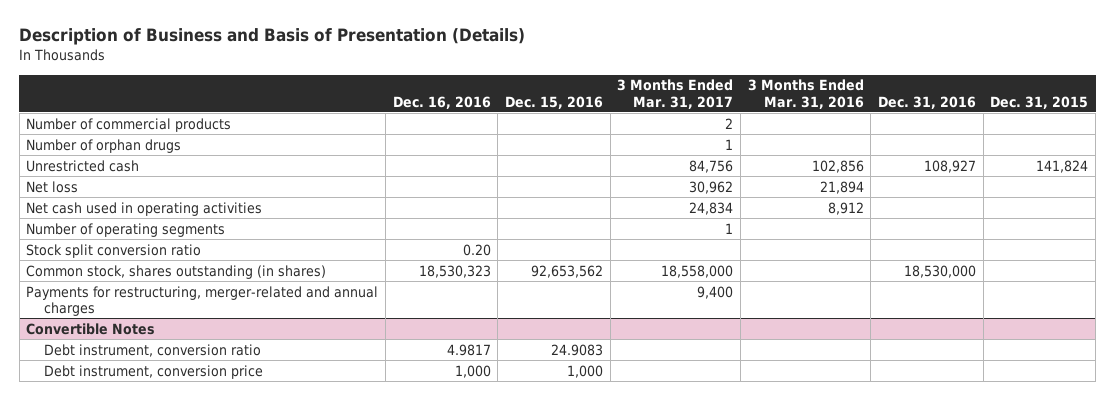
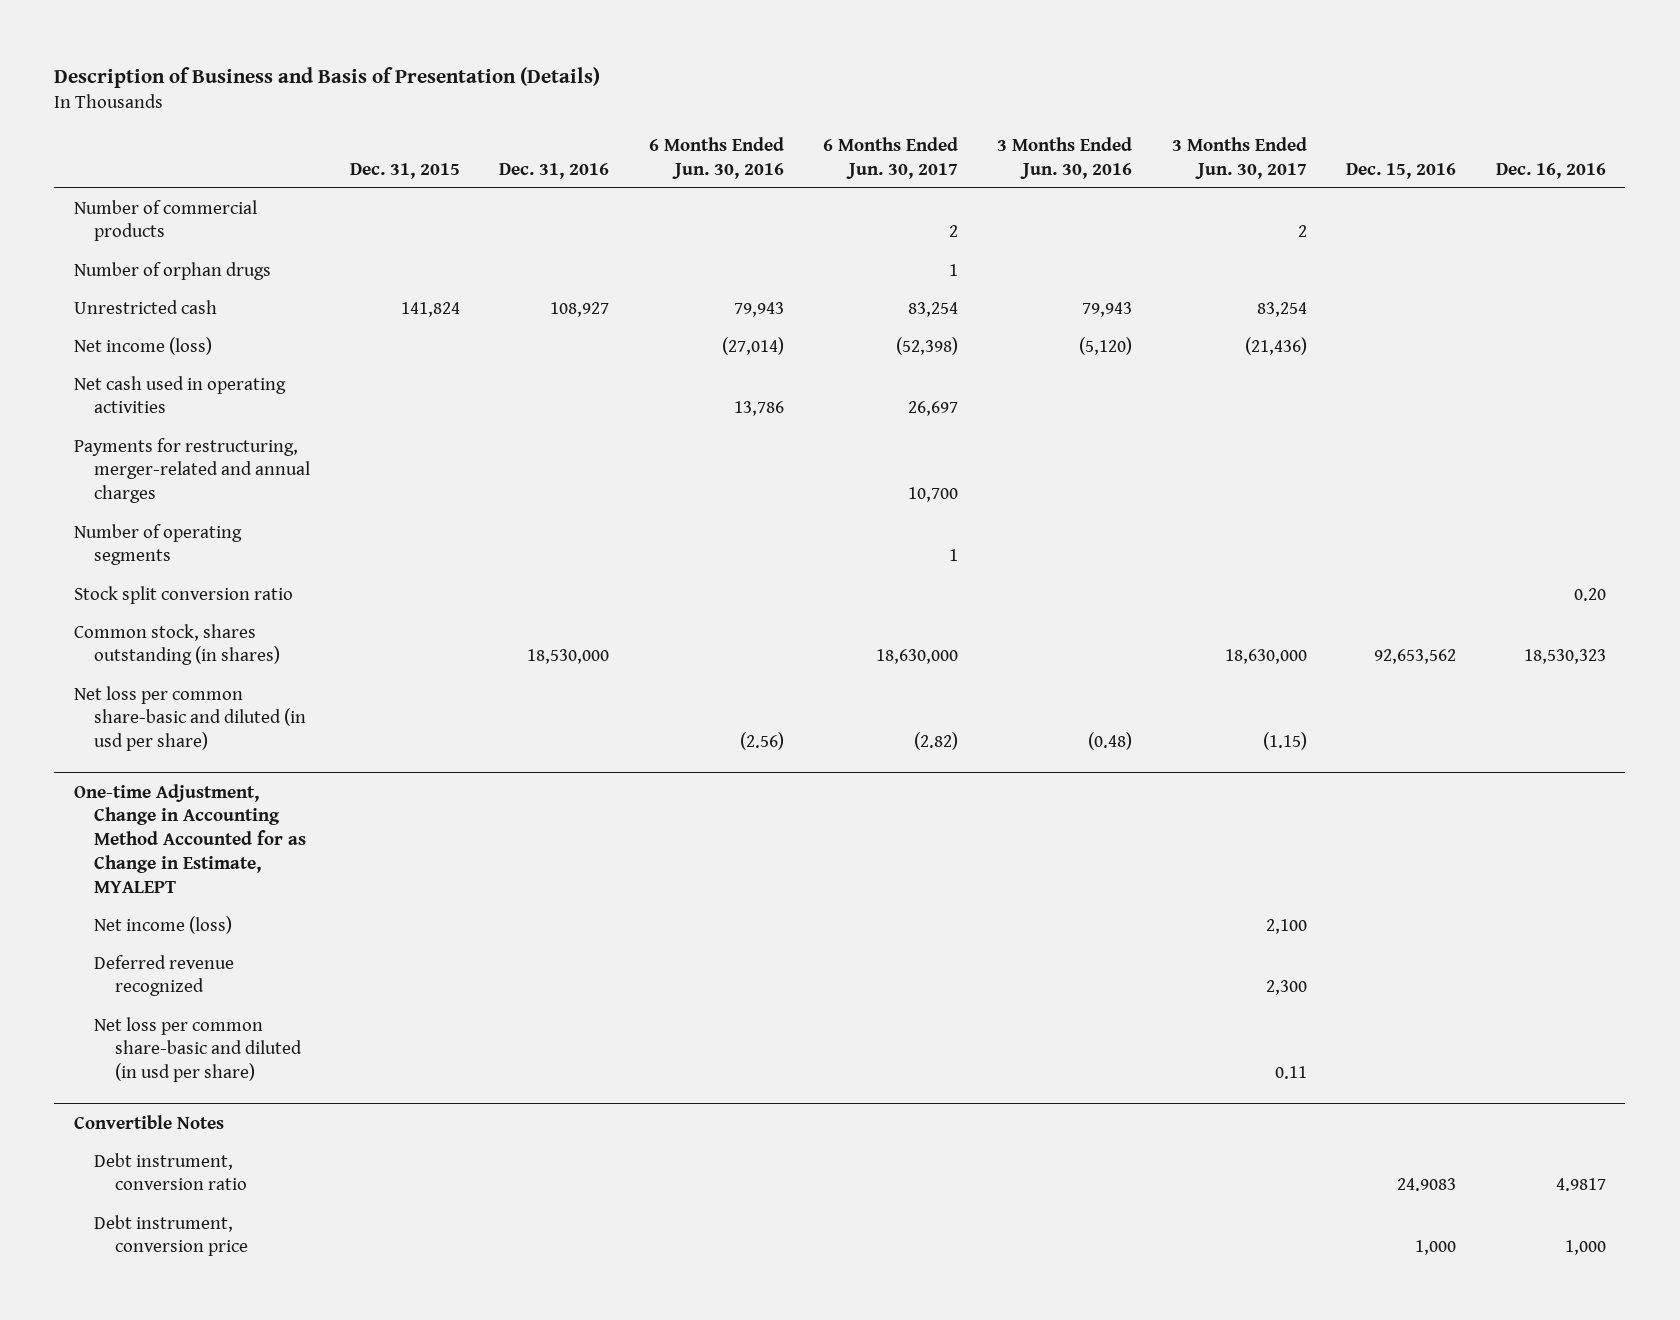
- | Dec. 16, 2016 | Dec. 15, 2016 | 3 Months Ended Mar. 31, 2017 | 3 Months Ended Mar. 31, 2016 | Dec. 31, 2016 | Dec. 31, 2015
+ | Dec. 31, 2015 | Dec. 31, 2016 | 6 Months Ended Jun. 30, 2016 | 6 Months Ended Jun. 30, 2017 | 3 Months Ended Jun. 30, 2016 | 3 Months Ended Jun. 30, 2017 | Dec. 15, 2016 | Dec. 16, 2016
- Net loss | | | 30,962 | 21,894 | |
+ Net income (loss) | | | (27,014) | (52,398) | (5,120) | (21,436) | |
moved up: Payments for restructuring, merger-related and annual charges | | | | 10,700 | | | |
+ Net loss per common share-basic and diluted (in usd per share) | | | (2.56) | (2.82) | (0.48) | (1.15) | |
+ One-time Adjustment, Change in Accounting Method Accounted for as Change in Estimate, MYALEPT
+ Net income (loss) | | | | | | 2,100 | |
+ Deferred revenue recognized | | | | | | 2,300 | |
+ Net loss per common share-basic and diluted (in usd per share) | | | | | | 0.11 | |

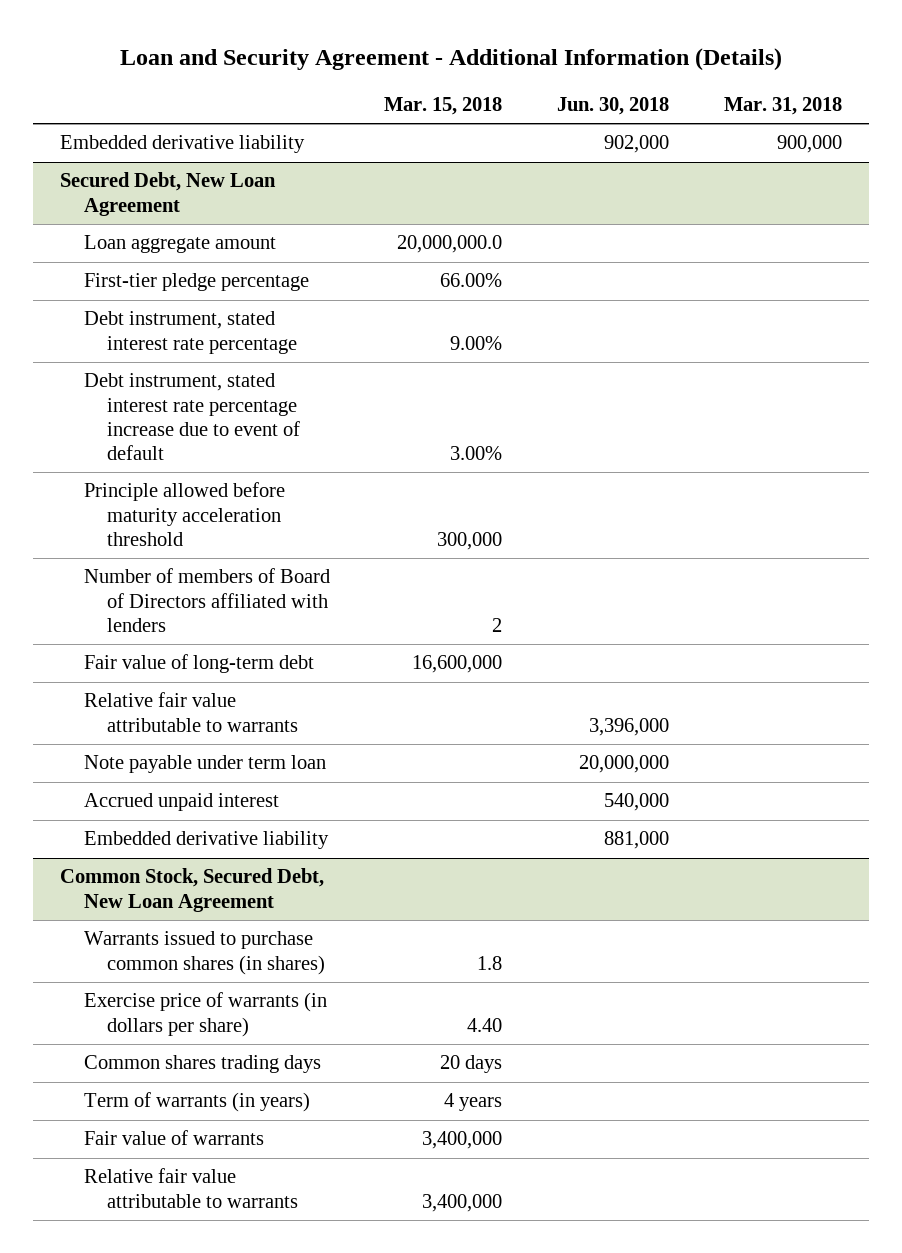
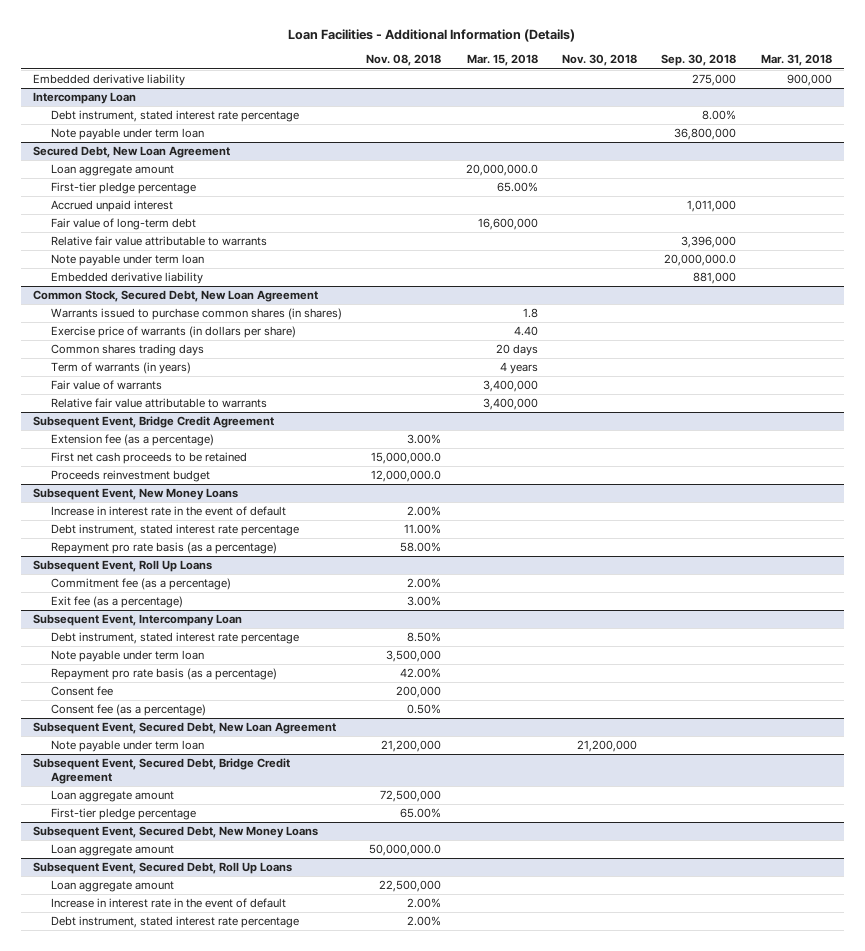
- Loan and Security Agreement - Additional Information (Details)
+ Loan Facilities - Additional Information (Details)
- | Mar. 15, 2018 | Jun. 30, 2018 | Mar. 31, 2018
+ | Nov. 08, 2018 | Mar. 15, 2018 | Nov. 30, 2018 | Sep. 30, 2018 | Mar. 31, 2018
+ Intercompany Loan
+ Debt instrument, stated interest rate percentage | | | | 8.00% |
+ Note payable under term loan | | | | 36,800,000 |
@ Secured Debt, New Loan Agreement
- First-tier pledge percentage | 66.00% | |
- Debt instrument, stated interest rate percentage | 9.00% | |
- Debt instrument, stated interest rate percentage increase due to event of default | 3.00% | |
- Principle allowed before maturity acceleration threshold | 300,000 | |
- Number of members of Board of Directors affiliated with lenders | 2 | |
+ First-tier pledge percentage | | 65.00% | | |
moved up: Accrued unpaid interest | | | | 1,011,000 |
+ Subsequent Event, Bridge Credit Agreement
+ Extension fee (as a percentage) | 3.00% | | | |
+ First net cash proceeds to be retained | 15,000,000.0 | | | |
+ Proceeds reinvestment budget | 12,000,000.0 | | | |
+ Subsequent Event, New Money Loans
+ Increase in interest rate in the event of default | 2.00% | | | |
+ Debt instrument, stated interest rate percentage | 11.00% | | | |
+ Repayment pro rate basis (as a percentage) | 58.00% | | | |
+ Subsequent Event, Roll Up Loans
+ Commitment fee (as a percentage) | 2.00% | | | |
+ Exit fee (as a percentage) | 3.00% | | | |
+ Subsequent Event, Intercompany Loan
+ Debt instrument, stated interest rate percentage | 8.50% | | | |
+ Note payable under term loan | 3,500,000 | | | |
+ Repayment pro rate basis (as a percentage) | 42.00% | | | |
+ Consent fee | 200,000 | | | |
+ Consent fee (as a percentage) | 0.50% | | | |
+ Subsequent Event, Secured Debt, New Loan Agreement
+ Note payable under term loan | 21,200,000 | | 21,200,000 | |
+ Subsequent Event, Secured Debt, Bridge Credit Agreement
+ Loan aggregate amount | 72,500,000 | | | |
+ First-tier pledge percentage | 65.00% | | | |
+ Subsequent Event, Secured Debt, New Money Loans
+ Loan aggregate amount | 50,000,000.0 | | | |
+ Subsequent Event, Secured Debt, Roll Up Loans
+ Loan aggregate amount | 22,500,000 | | | |
+ Increase in interest rate in the event of default | 2.00% | | | |
+ Debt instrument, stated interest rate percentage | 2.00% | | | |

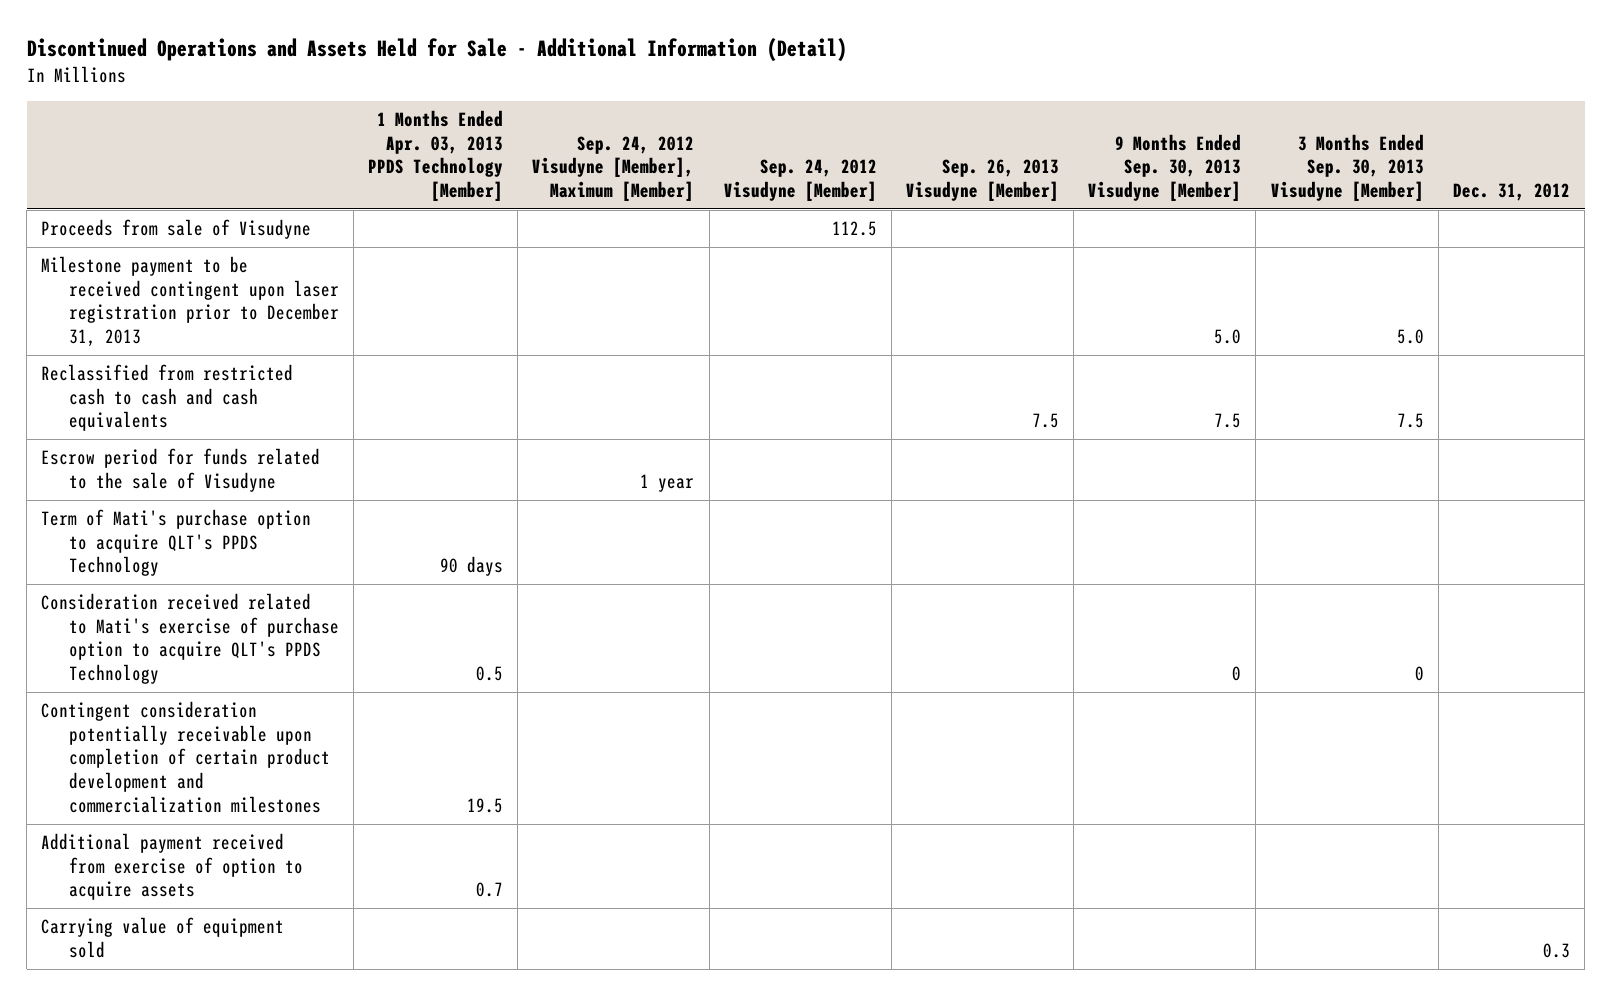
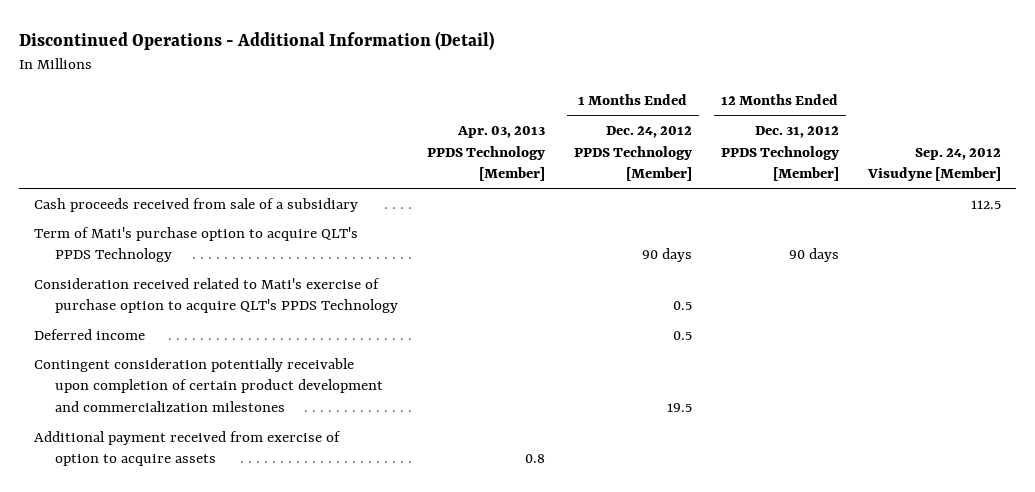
- Discontinued Operations and Assets Held for Sale - Additional Information (Detail)
+ Discontinued Operations - Additional Information (Detail)
- | 1 Months Ended Apr. 03, 2013 PPDS Technology [Member] | Sep. 24, 2012 Visudyne [Member], Maximum [Member] | Sep. 24, 2012 Visudyne [Member] | Sep. 26, 2013 Visudyne [Member] | 9 Months Ended Sep. 30, 2013 Visudyne [Member] | 3 Months Ended Sep. 30, 2013 Visudyne [Member] | Dec. 31, 2012
+ | Apr. 03, 2013 PPDS Technology [Member] | 1 Months Ended Dec. 24, 2012 PPDS Technology [Member] | 12 Months Ended Dec. 31, 2012 PPDS Technology [Member] | Sep. 24, 2012 Visudyne [Member]
- Proceeds from sale of Visudyne | | | 112.5 | | | |
- Milestone payment to be received contingent upon laser registration prior to December 31, 2013 | | | | | 5.0 | 5.0 |
- Reclassified from restricted cash to cash and cash equivalents | | | | 7.5 | 7.5 | 7.5 |
- Escrow period for funds related to the sale of Visudyne | | 1 year | | | | |
+ Cash proceeds received from sale of a subsidiary | | | | 112.5
+ Deferred income | | 0.5 | |
- Carrying value of equipment sold | | | | | | | 0.3

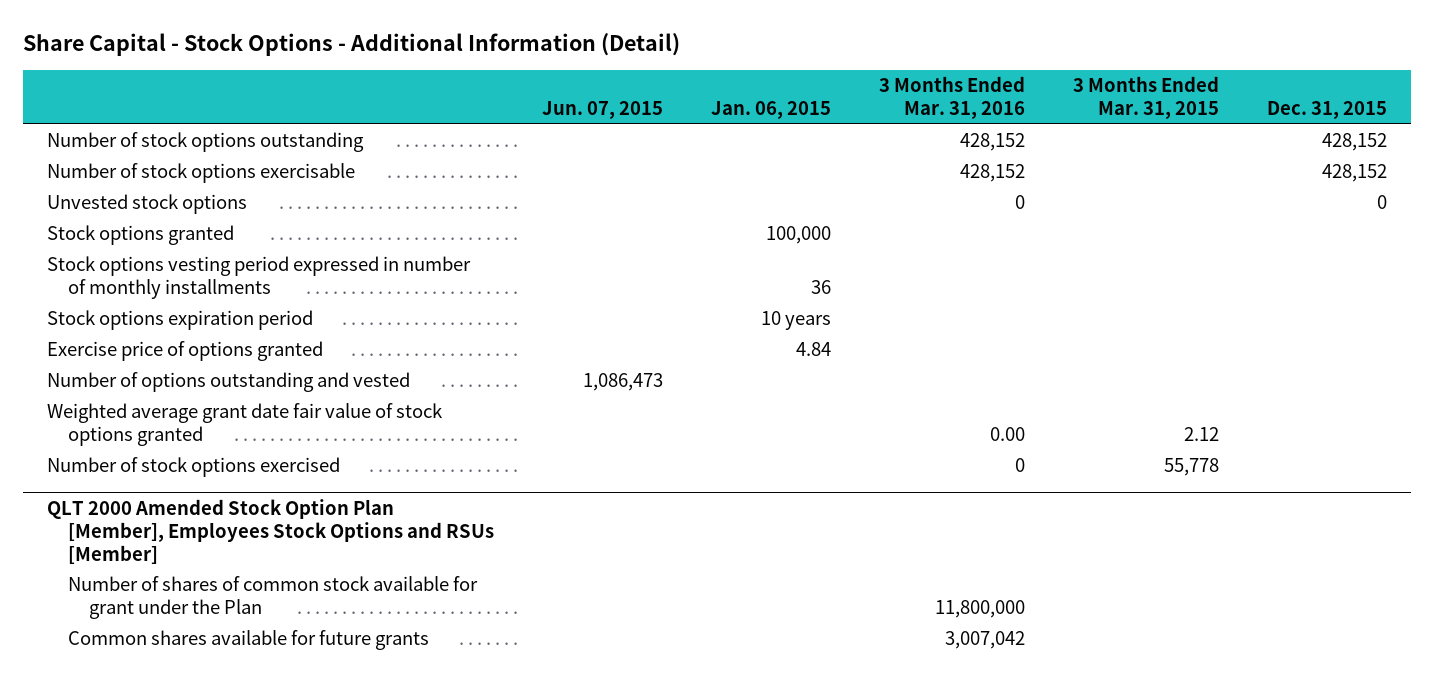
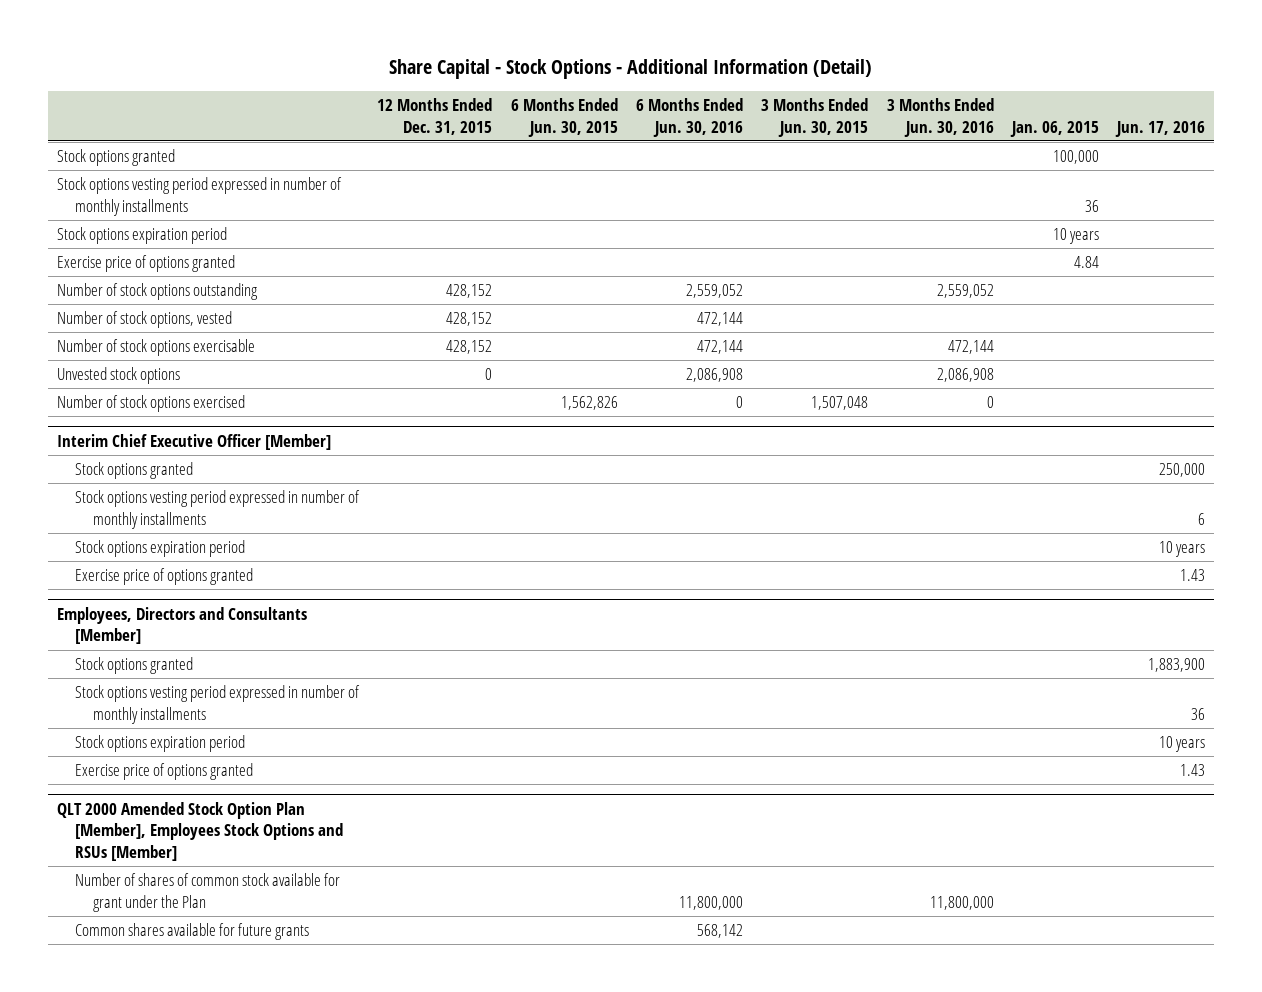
- | Jun. 07, 2015 | Jan. 06, 2015 | 3 Months Ended Mar. 31, 2016 | 3 Months Ended Mar. 31, 2015 | Dec. 31, 2015
+ | 12 Months Ended Dec. 31, 2015 | 6 Months Ended Jun. 30, 2015 | 6 Months Ended Jun. 30, 2016 | 3 Months Ended Jun. 30, 2015 | 3 Months Ended Jun. 30, 2016 | Jan. 06, 2015 | Jun. 17, 2016
- Number of options outstanding and vested | 1,086,473 | | | |
- Weighted average grant date fair value of stock options granted | | | 0.00 | 2.12 |
moved down: Number of stock options outstanding | 428,152 | | 2,559,052 | | 2,559,052 | |
+ Number of stock options, vested | 428,152 | | 472,144 | | | |
moved down: Number of stock options exercisable | 428,152 | | 472,144 | | 472,144 | |
moved down: Unvested stock options | 0 | | 2,086,908 | | 2,086,908 | |
+ Interim Chief Executive Officer [Member]
+ Stock options granted | | | | | | | 250,000
+ Stock options vesting period expressed in number of monthly installments | | | | | | | 6
+ Stock options expiration period | | | | | | | 10 years
+ Exercise price of options granted | | | | | | | 1.43
+ Employees, Directors and Consultants [Member]
+ Stock options granted | | | | | | | 1,883,900
+ Stock options vesting period expressed in number of monthly installments | | | | | | | 36
+ Stock options expiration period | | | | | | | 10 years
+ Exercise price of options granted | | | | | | | 1.43

